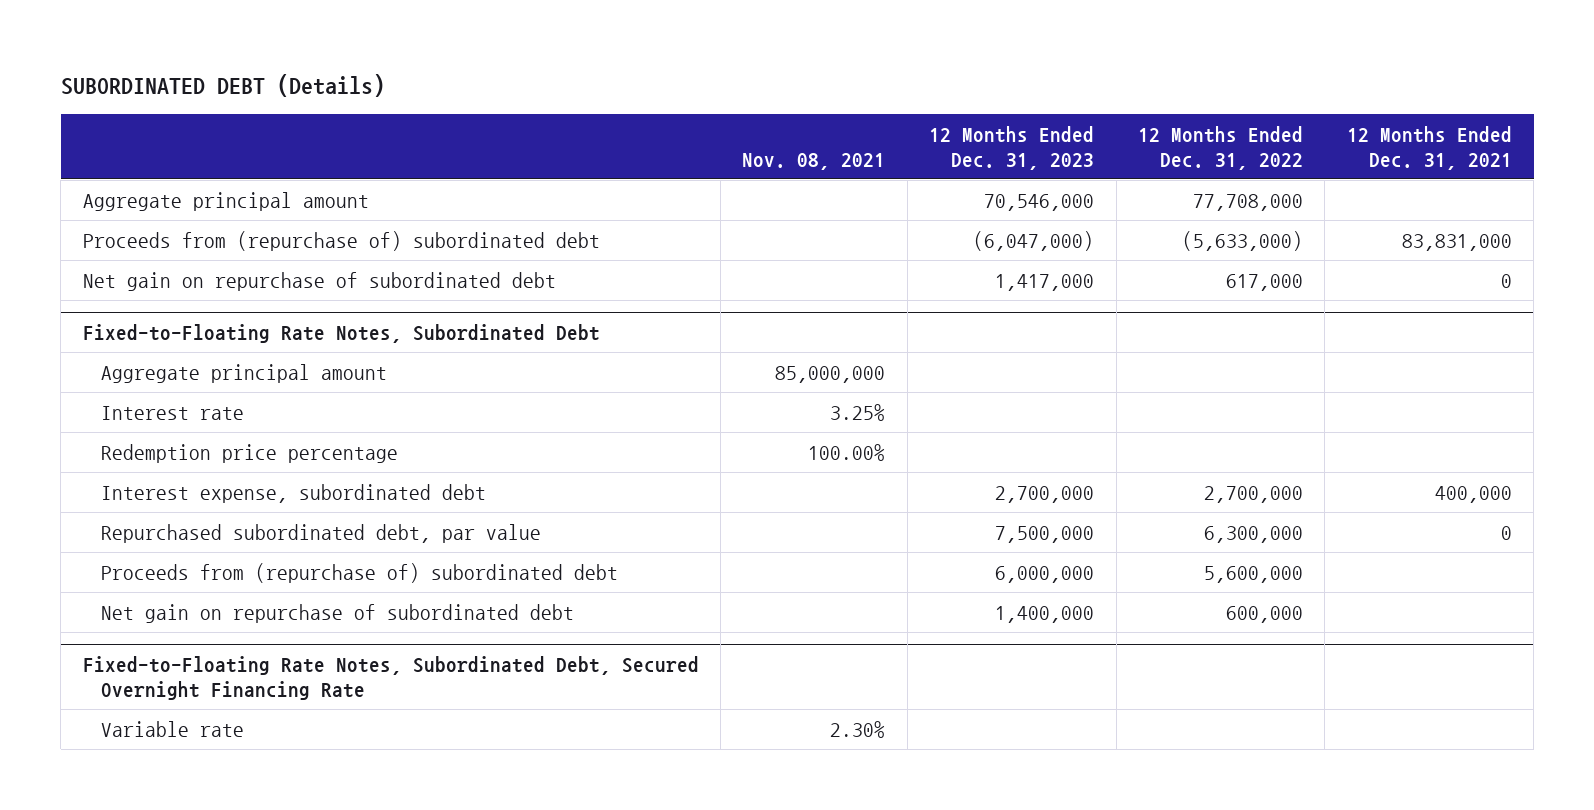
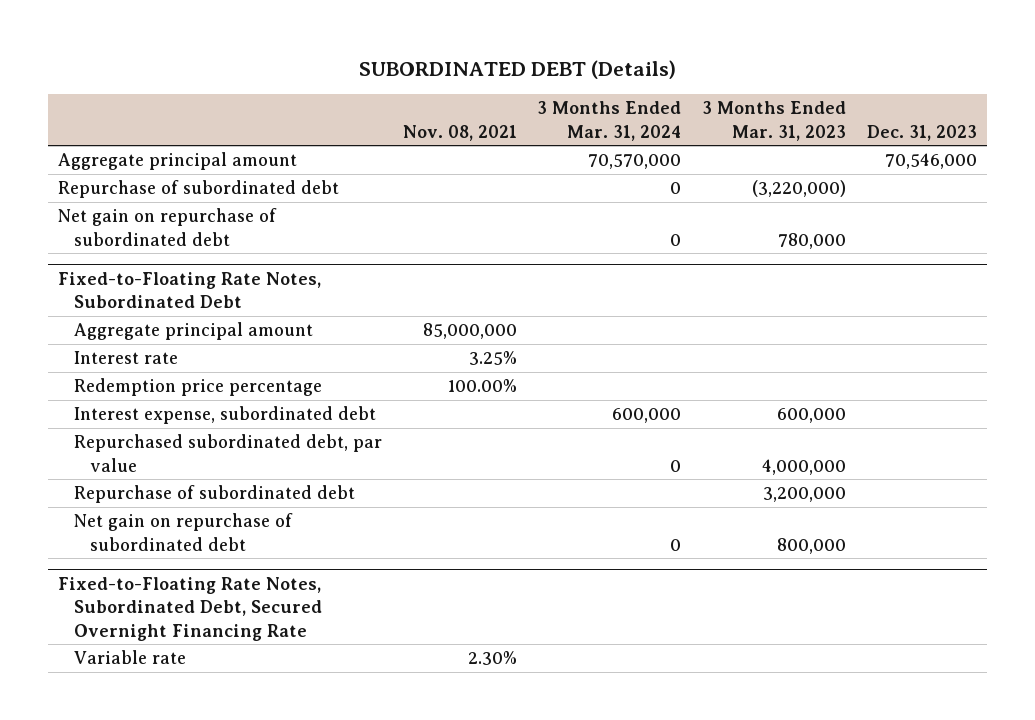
- | Nov. 08, 2021 | 12 Months Ended Dec. 31, 2023 | 12 Months Ended Dec. 31, 2022 | 12 Months Ended Dec. 31, 2021
+ | Nov. 08, 2021 | 3 Months Ended Mar. 31, 2024 | 3 Months Ended Mar. 31, 2023 | Dec. 31, 2023
- Proceeds from (repurchase of) subordinated debt | | (6,047,000) | (5,633,000) | 83,831,000
+ Repurchase of subordinated debt | | 0 | (3,220,000) |
@ Fixed-to-Floating Rate Notes, Subordinated Debt
- Proceeds from (repurchase of) subordinated debt | | 6,000,000 | 5,600,000 |
+ Repurchase of subordinated debt | | | 3,200,000 |

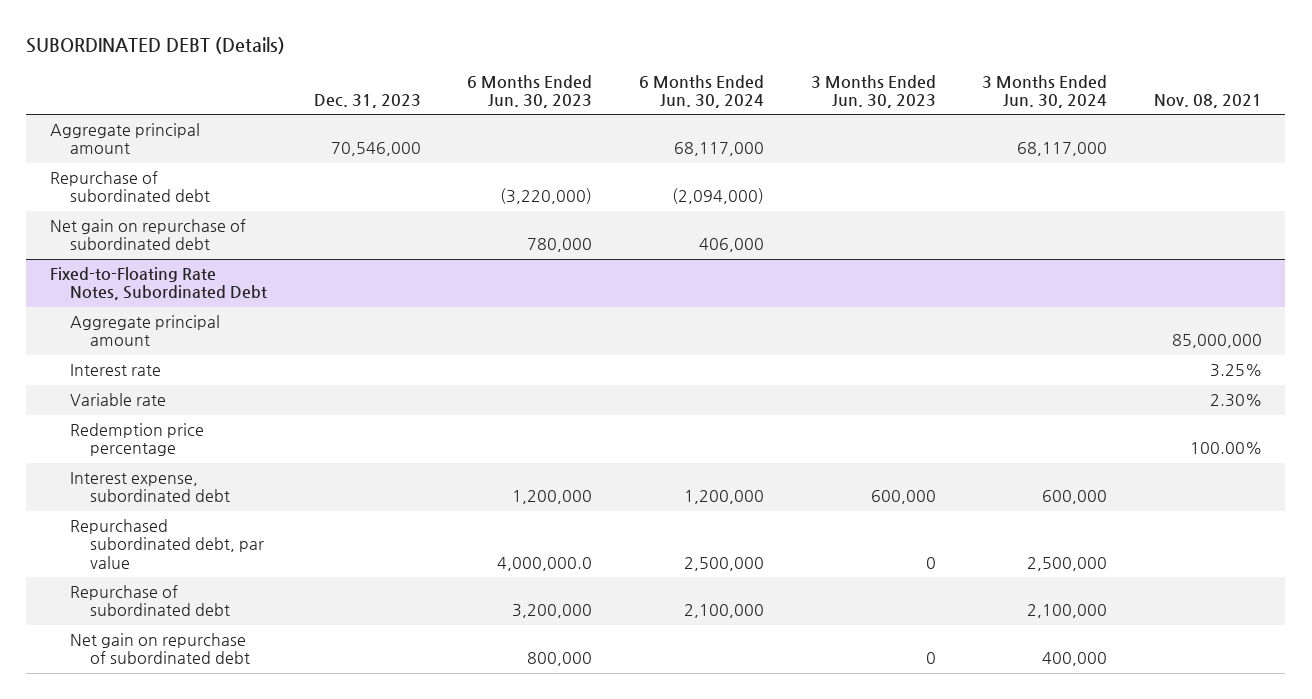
- | Nov. 08, 2021 | 3 Months Ended Mar. 31, 2024 | 3 Months Ended Mar. 31, 2023 | Dec. 31, 2023
+ | Dec. 31, 2023 | 6 Months Ended Jun. 30, 2023 | 6 Months Ended Jun. 30, 2024 | 3 Months Ended Jun. 30, 2023 | 3 Months Ended Jun. 30, 2024 | Nov. 08, 2021
@ Fixed-to-Floating Rate Notes, Subordinated Debt
+ Variable rate | | | | | | 2.30%
- Fixed-to-Floating Rate Notes, Subordinated Debt, Secured Overnight Financing Rate
- Variable rate | 2.30% | | |

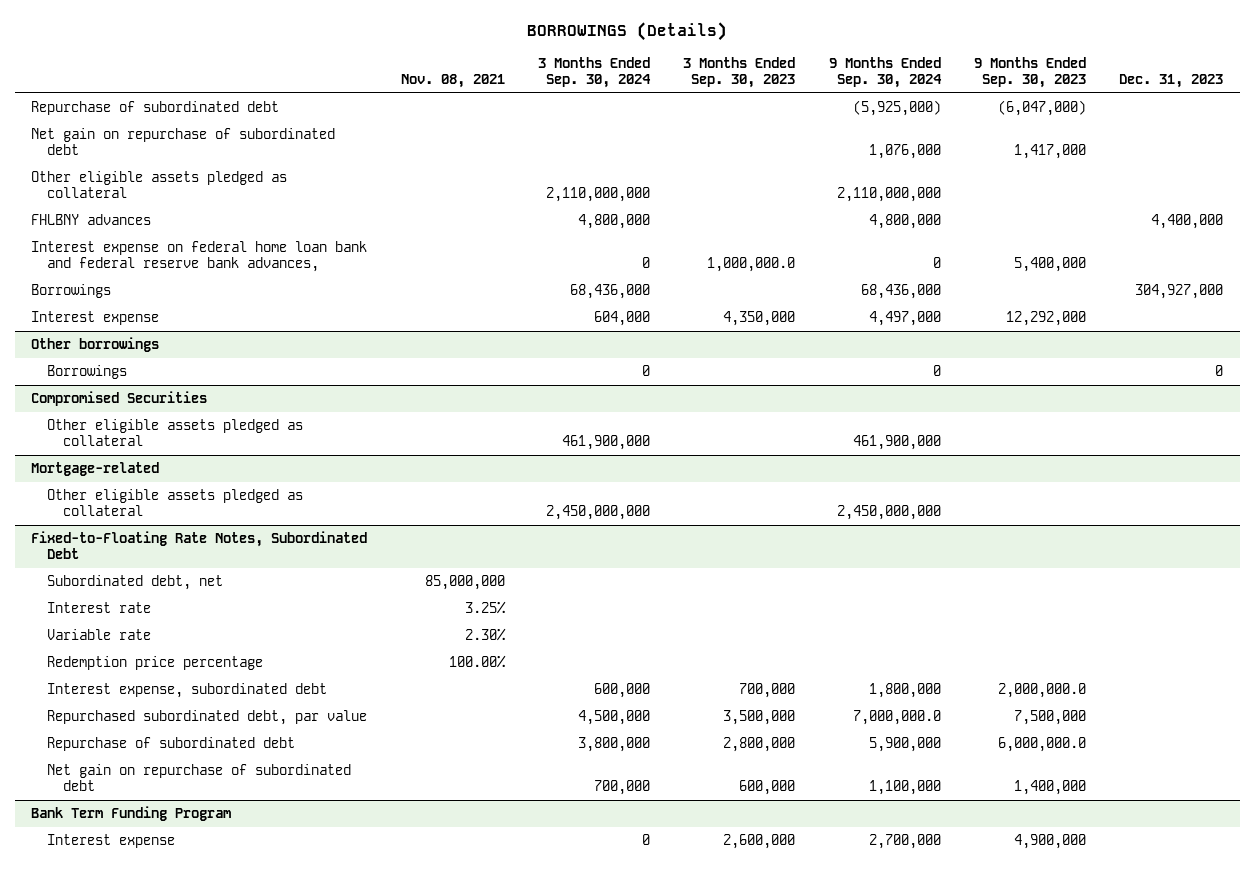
- SUBORDINATED DEBT (Details)
+ BORROWINGS (Details)
- | Dec. 31, 2023 | 6 Months Ended Jun. 30, 2023 | 6 Months Ended Jun. 30, 2024 | 3 Months Ended Jun. 30, 2023 | 3 Months Ended Jun. 30, 2024 | Nov. 08, 2021
+ | Nov. 08, 2021 | 3 Months Ended Sep. 30, 2024 | 3 Months Ended Sep. 30, 2023 | 9 Months Ended Sep. 30, 2024 | 9 Months Ended Sep. 30, 2023 | Dec. 31, 2023
- Aggregate principal amount | 70,546,000 | | 68,117,000 | | 68,117,000 |
+ Other eligible assets pledged as collateral | | 2,110,000,000 | | 2,110,000,000 | |
+ FHLBNY advances | | 4,800,000 | | 4,800,000 | | 4,400,000
+ Interest expense on federal home loan bank and federal reserve bank advances, | | 0 | 1,000,000.0 | 0 | 5,400,000 |
+ Borrowings | | 68,436,000 | | 68,436,000 | | 304,927,000
+ Interest expense | | 604,000 | 4,350,000 | 4,497,000 | 12,292,000 |
+ Other borrowings
+ Borrowings | | 0 | | 0 | | 0
+ Compromised Securities
+ Other eligible assets pledged as collateral | | 461,900,000 | | 461,900,000 | |
+ Mortgage-related
+ Other eligible assets pledged as collateral | | 2,450,000,000 | | 2,450,000,000 | |
@ Fixed-to-Floating Rate Notes, Subordinated Debt
- Aggregate principal amount | | | | | | 85,000,000
+ Subordinated debt, net | 85,000,000 | | | | |
+ Bank Term Funding Program
+ Interest expense | | 0 | 2,600,000 | 2,700,000 | 4,900,000 |

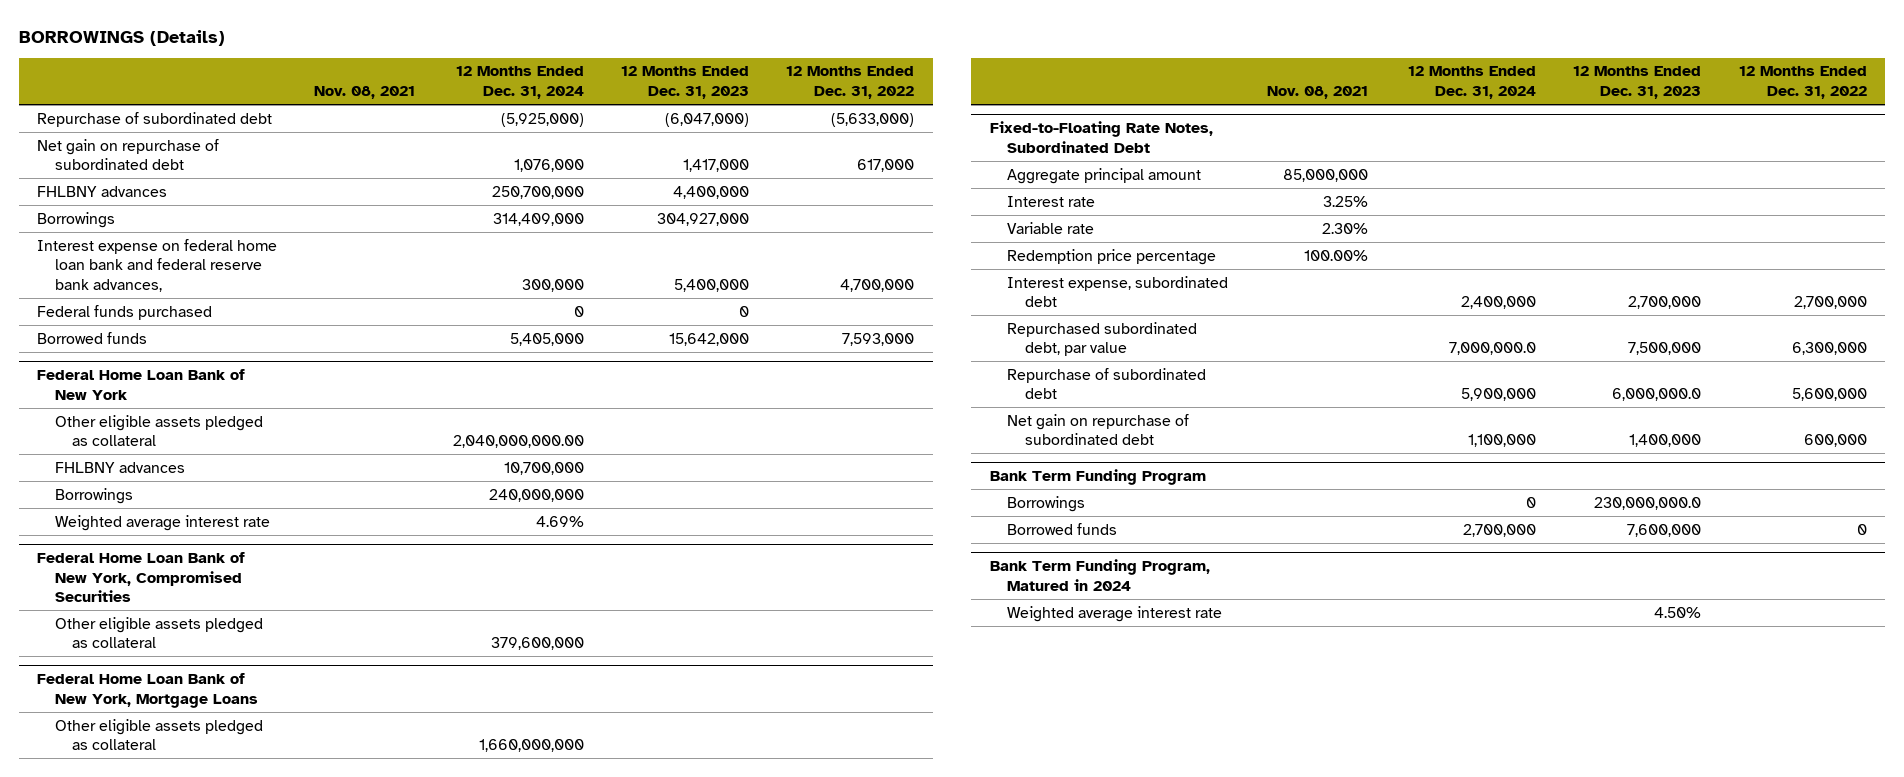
- | Nov. 08, 2021 | 3 Months Ended Sep. 30, 2024 | 3 Months Ended Sep. 30, 2023 | 9 Months Ended Sep. 30, 2024 | 9 Months Ended Sep. 30, 2023 | Dec. 31, 2023
+ | Nov. 08, 2021 | 12 Months Ended Dec. 31, 2024 | 12 Months Ended Dec. 31, 2023 | 12 Months Ended Dec. 31, 2022
- Other eligible assets pledged as collateral | | 2,110,000,000 | | 2,110,000,000 | |
- Interest expense | | 604,000 | 4,350,000 | 4,497,000 | 12,292,000 |
- Other borrowings
- Borrowings | | 0 | | 0 | | 0
- Compromised Securities
moved down: Interest expense on federal home loan bank and federal reserve bank advances, | | 300,000 | 5,400,000 | 4,700,000
+ Federal funds purchased | | 0 | 0 |
+ Borrowed funds | | 5,405,000 | 15,642,000 | 7,593,000
+ Federal Home Loan Bank of New York
+ Other eligible assets pledged as collateral | | 2,040,000,000.00 | |
+ FHLBNY advances | | 10,700,000 | |
+ Borrowings | | 240,000,000 | |
+ Weighted average interest rate | | 4.69% | |
+ Federal Home Loan Bank of New York, Compromised Securities
- Mortgage-related
- Other eligible assets pledged as collateral | | 2,450,000,000 | | 2,450,000,000 | |
+ Federal Home Loan Bank of New York, Mortgage Loans
+ Other eligible assets pledged as collateral | | 1,660,000,000 | |
@ Fixed-to-Floating Rate Notes, Subordinated Debt
- Subordinated debt, net | 85,000,000 | | | | |
+ Aggregate principal amount | 85,000,000 | | |
@ Bank Term Funding Program
- Interest expense | | 0 | 2,600,000 | 2,700,000 | 4,900,000 |
+ Borrowings | | 0 | 230,000,000.0 |
+ Borrowed funds | | 2,700,000 | 7,600,000 | 0
+ Bank Term Funding Program, Matured in 2024
+ Weighted average interest rate | | | 4.50% |

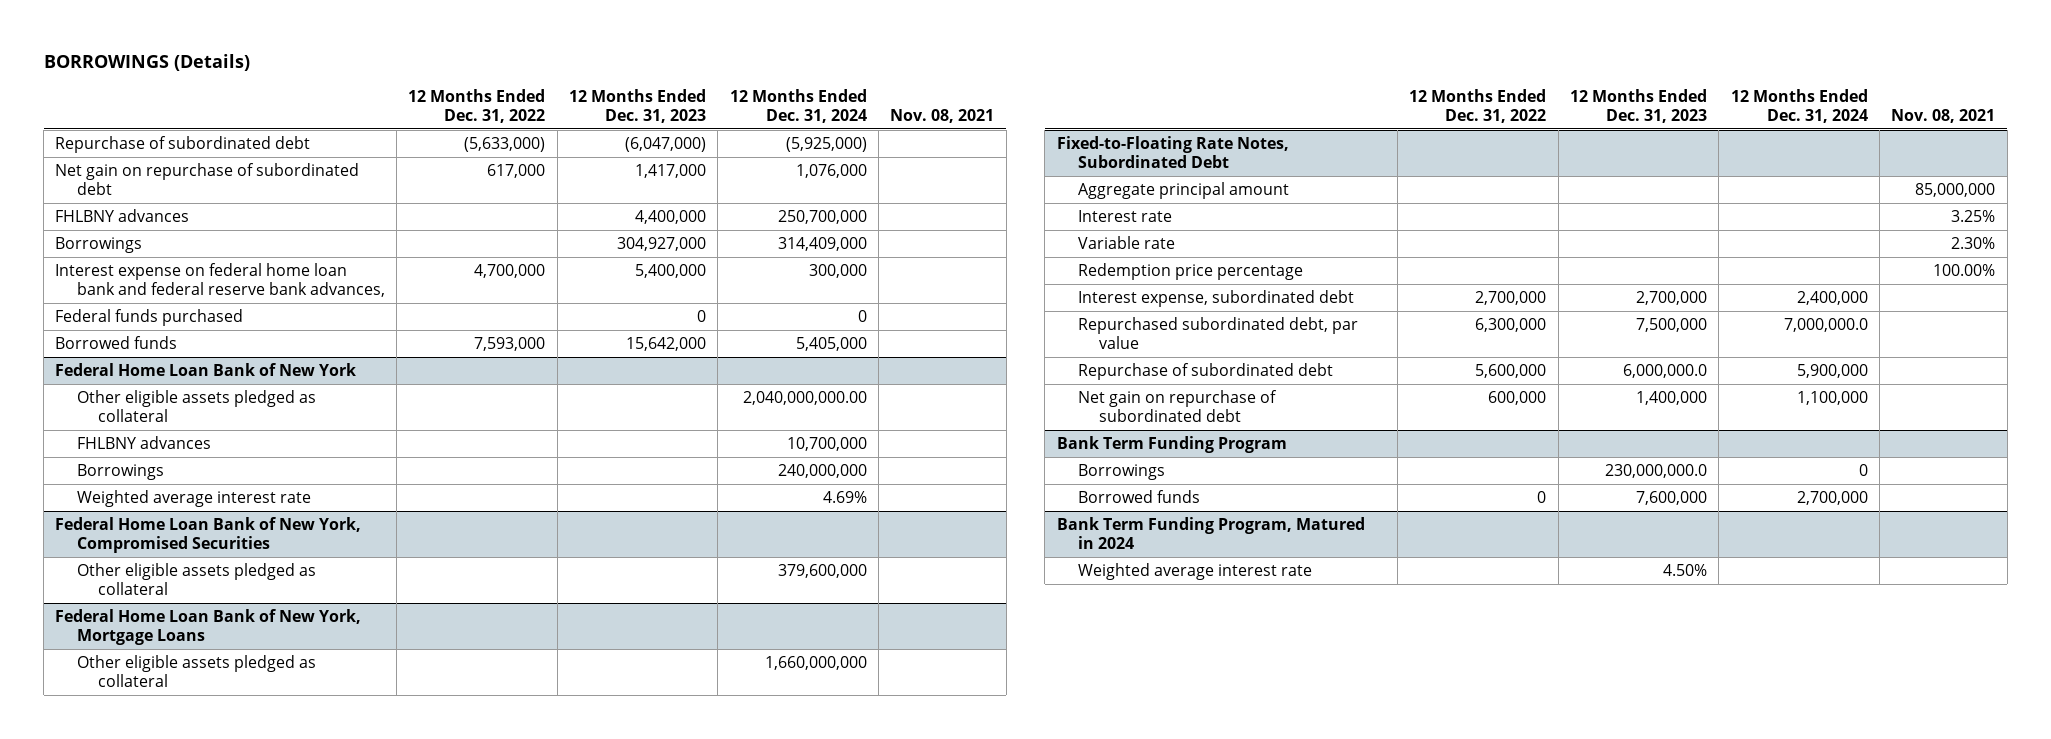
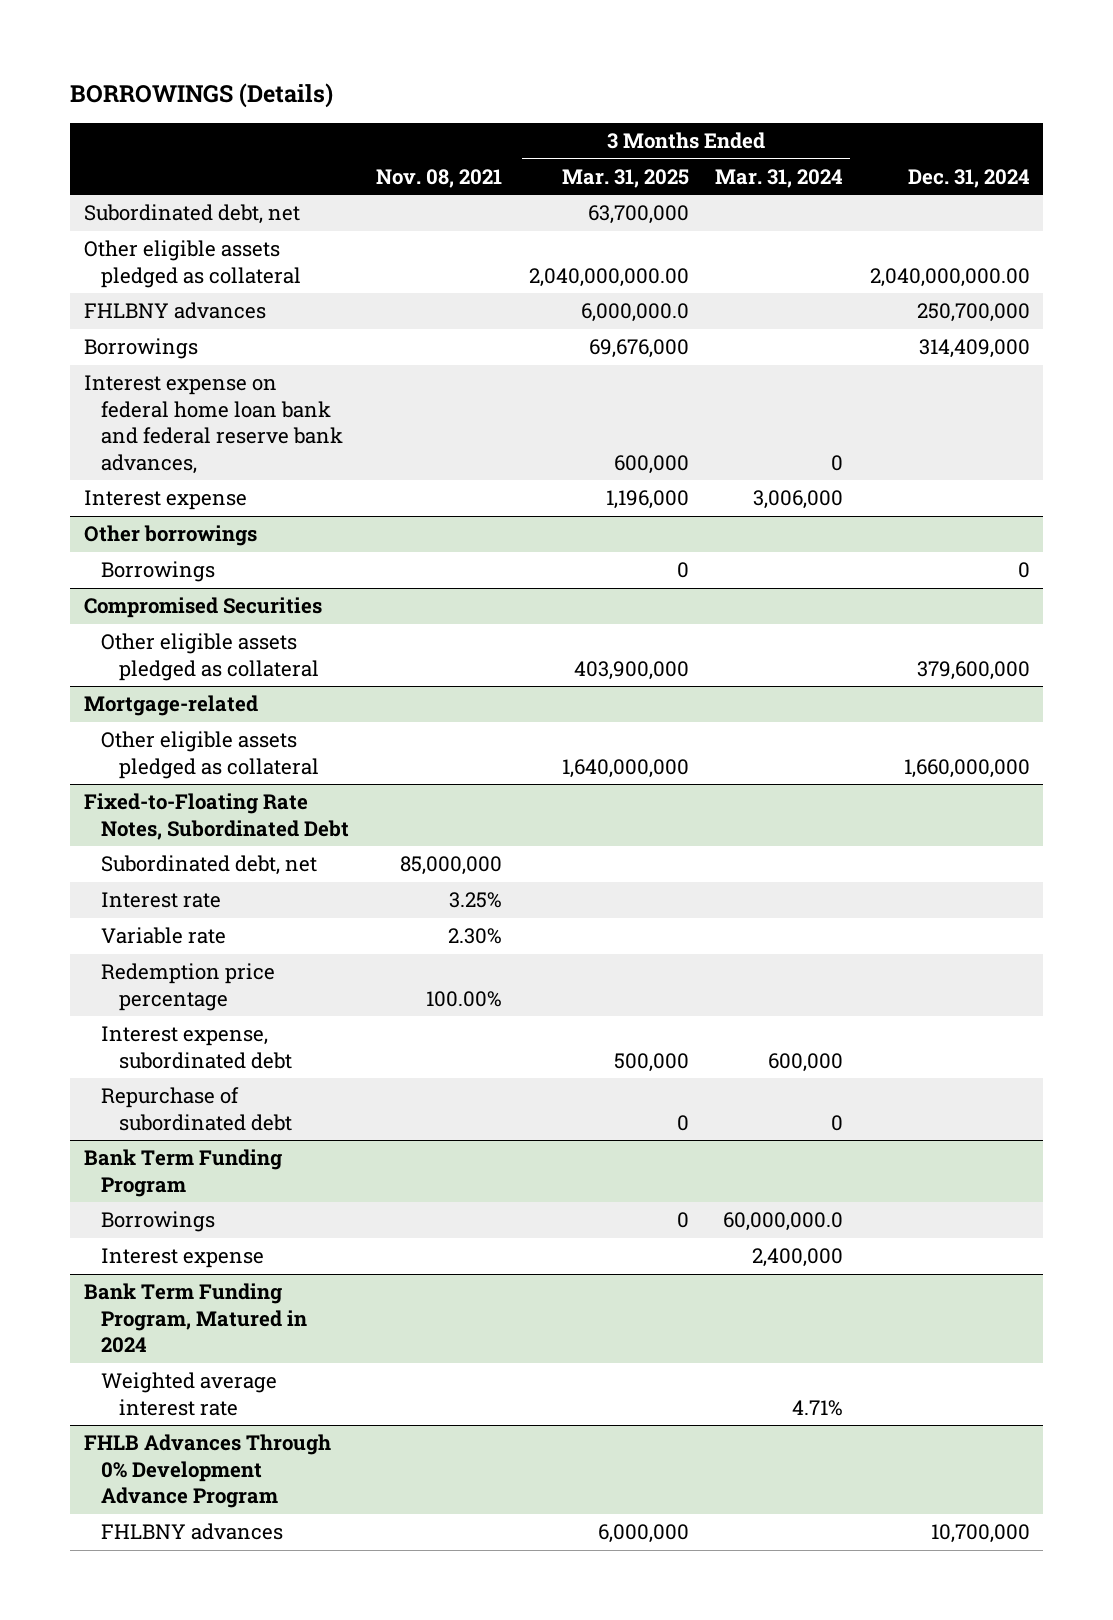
- | 12 Months Ended Dec. 31, 2022 | 12 Months Ended Dec. 31, 2023 | 12 Months Ended Dec. 31, 2024 | Nov. 08, 2021
+ | Nov. 08, 2021 | 3 Months Ended Mar. 31, 2025 | 3 Months Ended Mar. 31, 2024 | Dec. 31, 2024
- Repurchase of subordinated debt | (5,633,000) | (6,047,000) | (5,925,000) |
- Net gain on repurchase of subordinated debt | 617,000 | 1,417,000 | 1,076,000 |
+ Subordinated debt, net | | 63,700,000 | |
+ Other eligible assets pledged as collateral | | 2,040,000,000.00 | | 2,040,000,000.00
- Federal funds purchased | | 0 | 0 |
- Borrowed funds | 7,593,000 | 15,642,000 | 5,405,000 |
- Federal Home Loan Bank of New York
- Other eligible assets pledged as collateral | | | 2,040,000,000.00 |
- FHLBNY advances | | | 10,700,000 |
- Borrowings | | | 240,000,000 |
- Weighted average interest rate | | | 4.69% |
- Federal Home Loan Bank of New York, Compromised Securities
+ Interest expense | | 1,196,000 | 3,006,000 |
+ Other borrowings
+ Borrowings | | 0 | | 0
+ Compromised Securities
- Federal Home Loan Bank of New York, Mortgage Loans
- Other eligible assets pledged as collateral | | | 1,660,000,000 |
+ Mortgage-related
+ Other eligible assets pledged as collateral | | 1,640,000,000 | | 1,660,000,000
@ Fixed-to-Floating Rate Notes, Subordinated Debt
- Aggregate principal amount | | | | 85,000,000
+ Subordinated debt, net | 85,000,000 | | |
- Repurchased subordinated debt, par value | 6,300,000 | 7,500,000 | 7,000,000.0 |
- Net gain on repurchase of subordinated debt | 600,000 | 1,400,000 | 1,100,000 |
@ Bank Term Funding Program
- Borrowed funds | 0 | 7,600,000 | 2,700,000 |
+ Interest expense | | | 2,400,000 |
+ FHLB Advances Through 0% Development Advance Program
+ FHLBNY advances | | 6,000,000 | | 10,700,000

